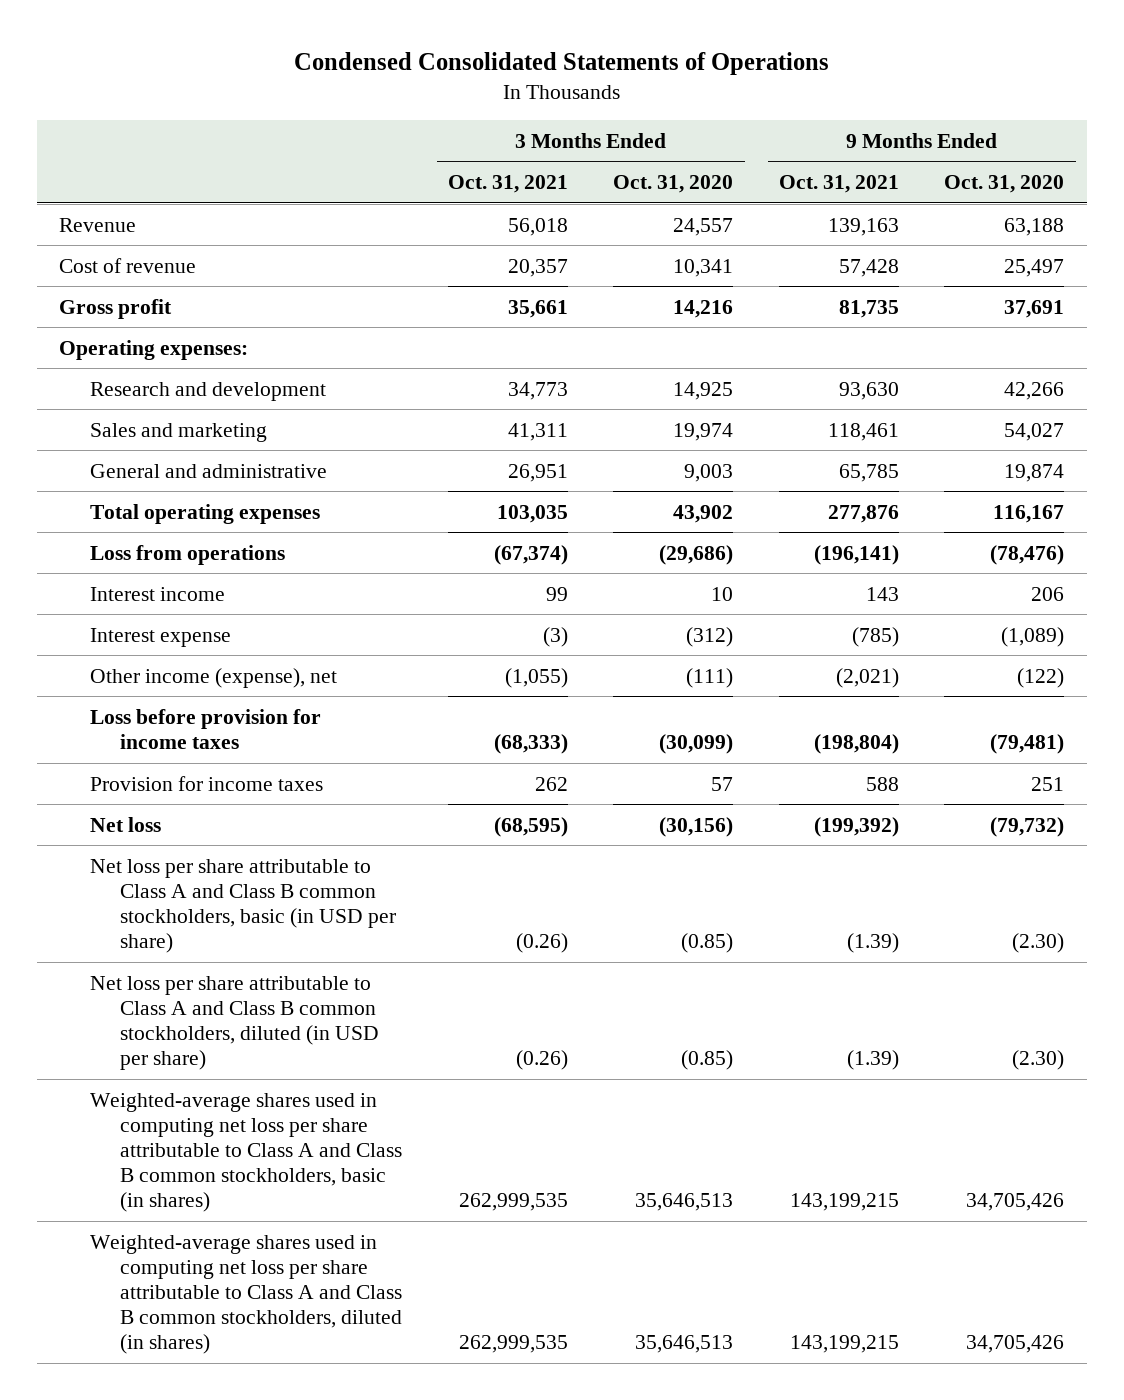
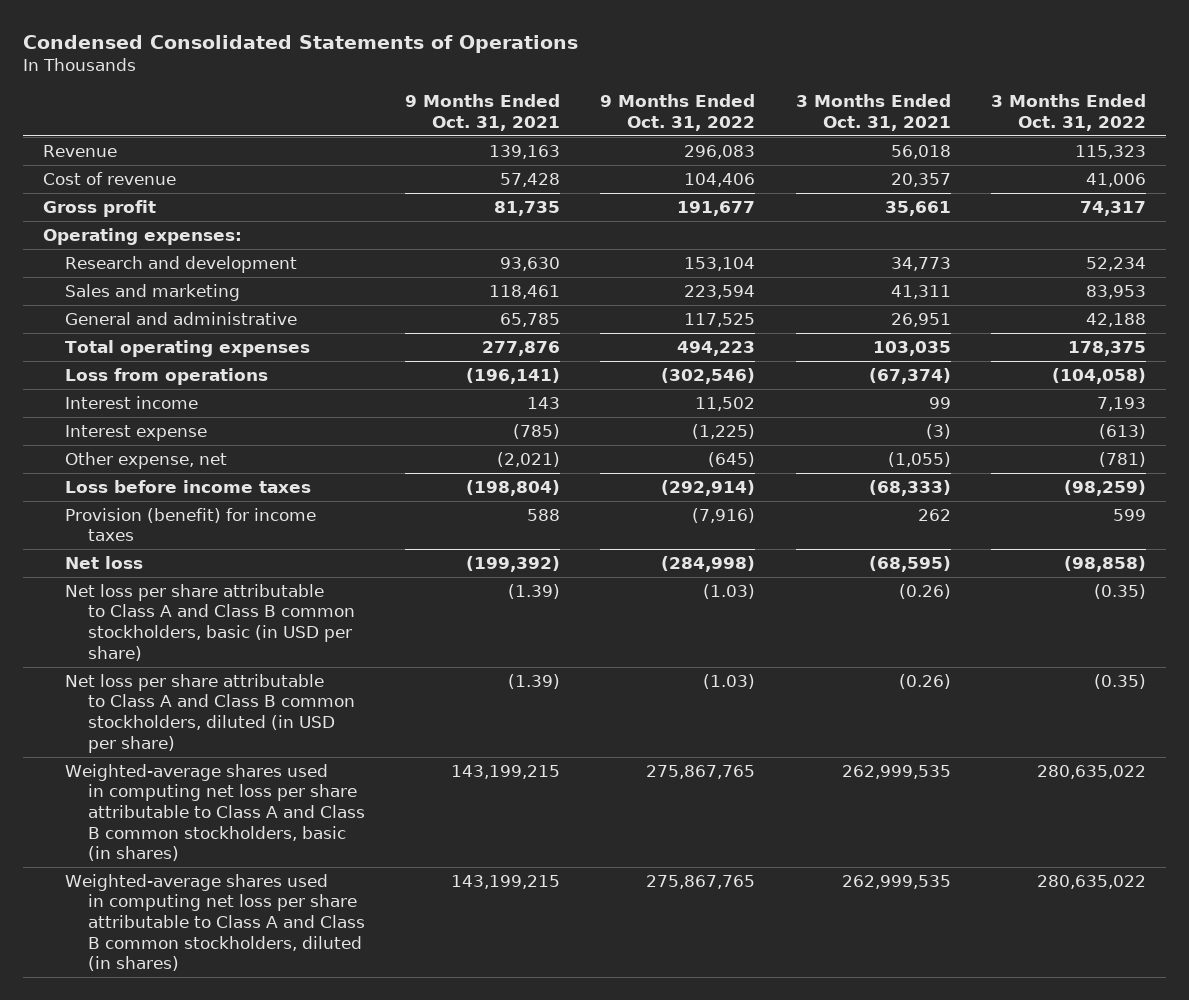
- | 3 Months Ended Oct. 31, 2021 | 3 Months Ended Oct. 31, 2020 | 9 Months Ended Oct. 31, 2021 | 9 Months Ended Oct. 31, 2020
+ | 9 Months Ended Oct. 31, 2021 | 9 Months Ended Oct. 31, 2022 | 3 Months Ended Oct. 31, 2021 | 3 Months Ended Oct. 31, 2022
- Other income (expense), net | (1,055) | (111) | (2,021) | (122)
- Loss before provision for income taxes | (68,333) | (30,099) | (198,804) | (79,481)
- Provision for income taxes | 262 | 57 | 588 | 251
+ Other expense, net | (2,021) | (645) | (1,055) | (781)
+ Loss before income taxes | (198,804) | (292,914) | (68,333) | (98,259)
+ Provision (benefit) for income taxes | 588 | (7,916) | 262 | 599

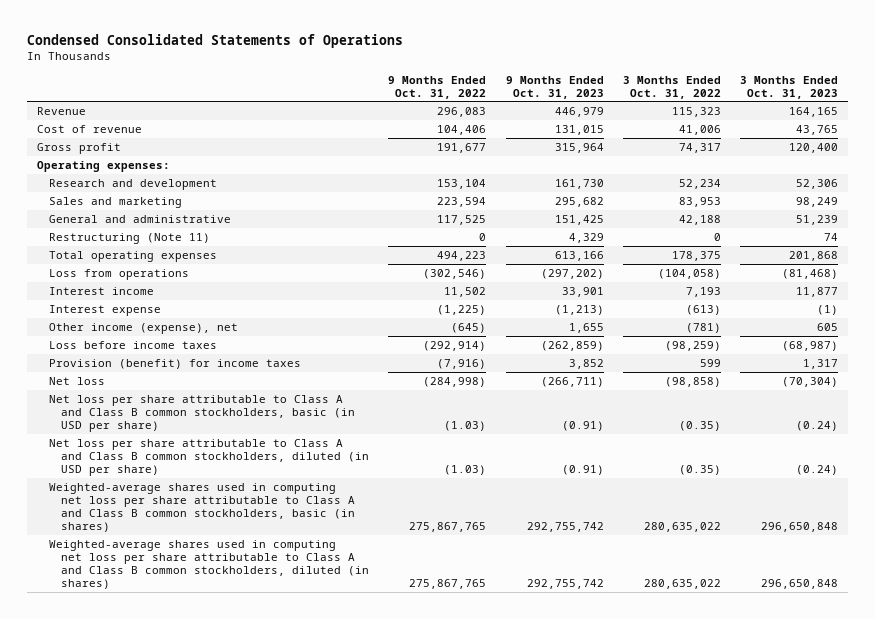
- | 9 Months Ended Oct. 31, 2021 | 9 Months Ended Oct. 31, 2022 | 3 Months Ended Oct. 31, 2021 | 3 Months Ended Oct. 31, 2022
+ | 9 Months Ended Oct. 31, 2022 | 9 Months Ended Oct. 31, 2023 | 3 Months Ended Oct. 31, 2022 | 3 Months Ended Oct. 31, 2023
+ Restructuring (Note 11) | 0 | 4,329 | 0 | 74
- Other expense, net | (2,021) | (645) | (1,055) | (781)
+ Other income (expense), net | (645) | 1,655 | (781) | 605

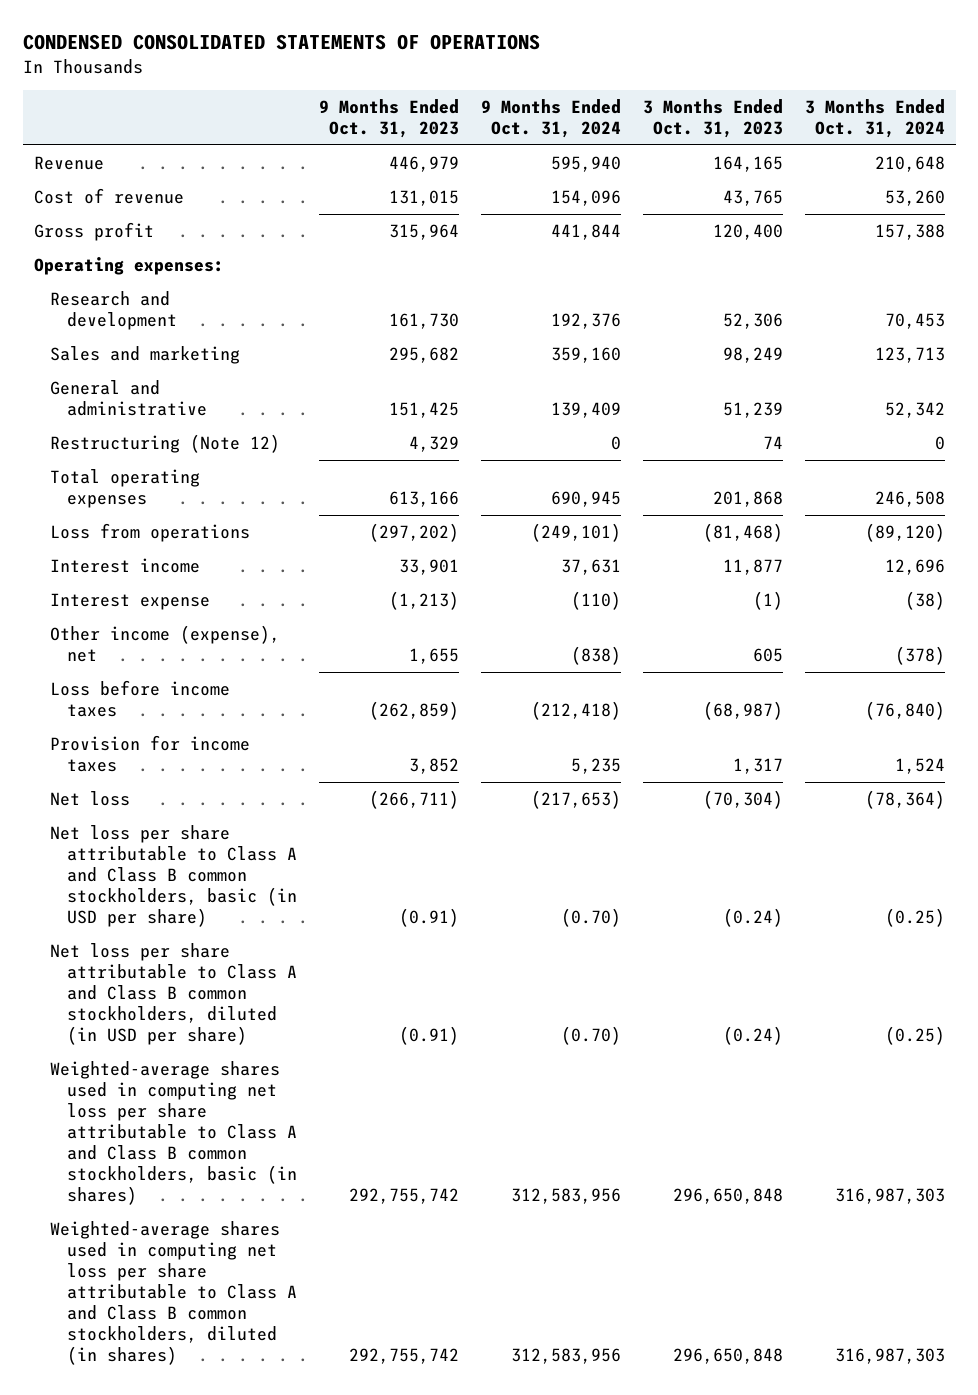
- Condensed Consolidated Statements of Operations
+ CONDENSED CONSOLIDATED STATEMENTS OF OPERATIONS
- | 9 Months Ended Oct. 31, 2022 | 9 Months Ended Oct. 31, 2023 | 3 Months Ended Oct. 31, 2022 | 3 Months Ended Oct. 31, 2023
+ | 9 Months Ended Oct. 31, 2023 | 9 Months Ended Oct. 31, 2024 | 3 Months Ended Oct. 31, 2023 | 3 Months Ended Oct. 31, 2024
- Restructuring (Note 11) | 0 | 4,329 | 0 | 74
+ Restructuring (Note 12) | 4,329 | 0 | 74 | 0
- Provision (benefit) for income taxes | (7,916) | 3,852 | 599 | 1,317
+ Provision for income taxes | 3,852 | 5,235 | 1,317 | 1,524

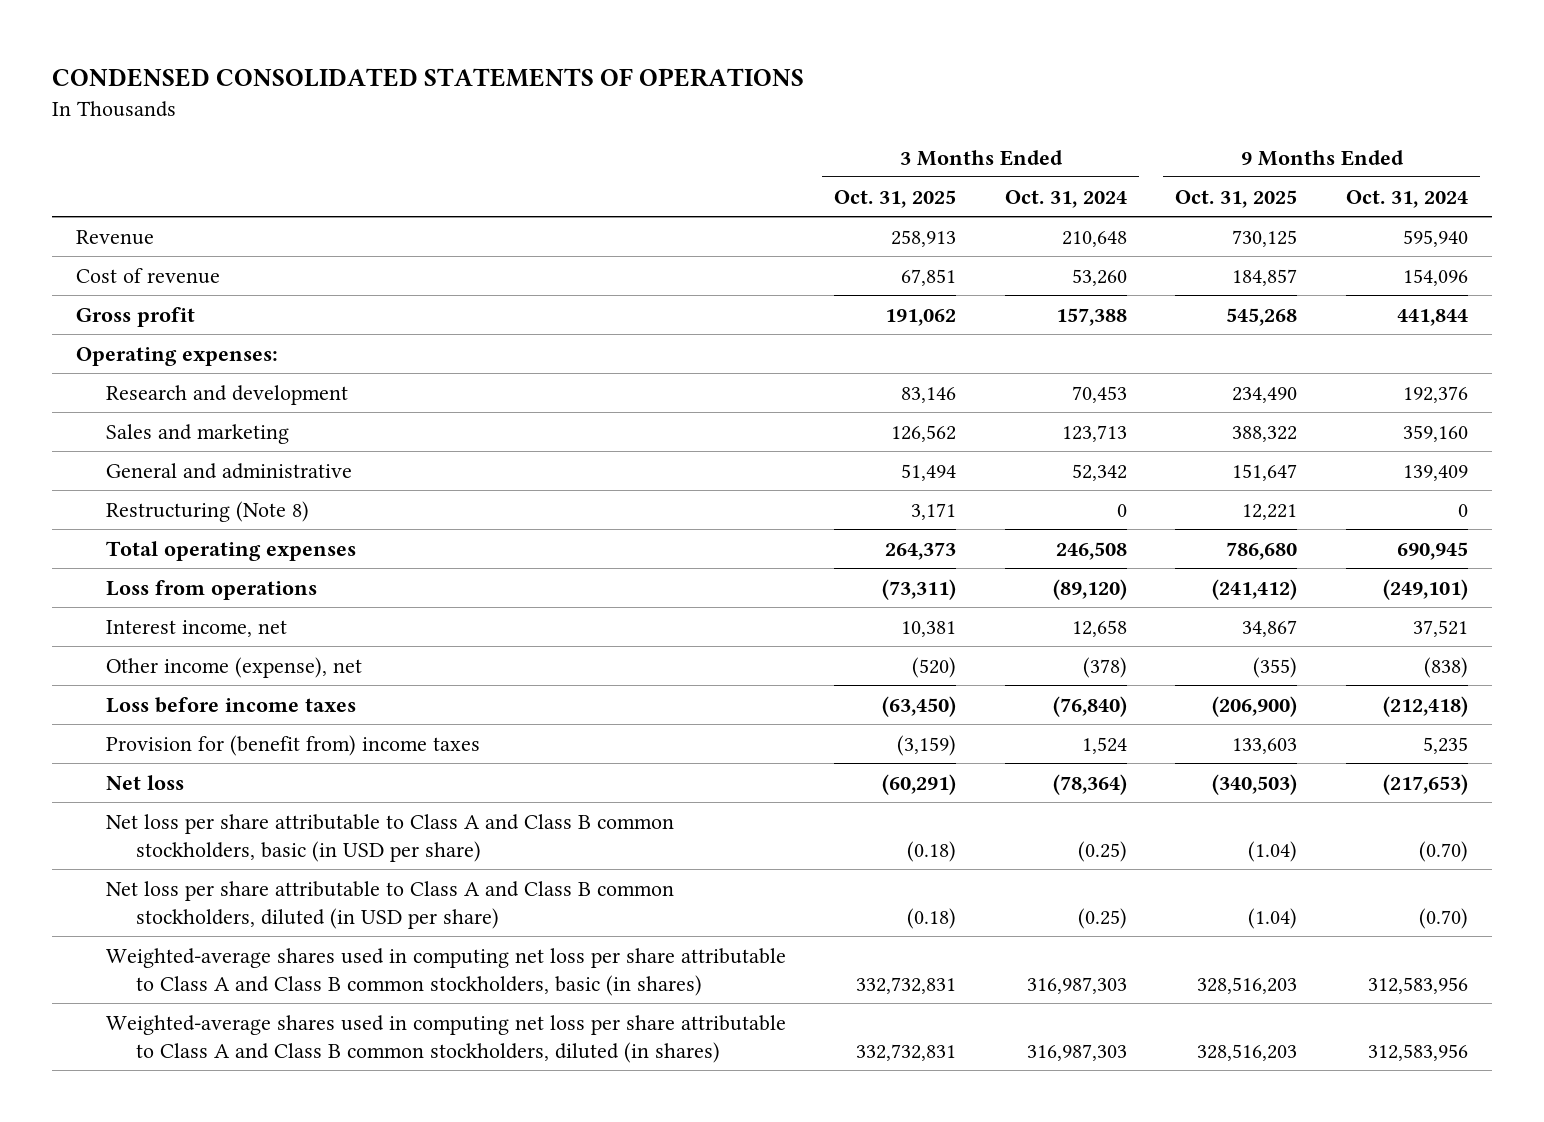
- | 9 Months Ended Oct. 31, 2023 | 9 Months Ended Oct. 31, 2024 | 3 Months Ended Oct. 31, 2023 | 3 Months Ended Oct. 31, 2024
+ | 3 Months Ended Oct. 31, 2025 | 3 Months Ended Oct. 31, 2024 | 9 Months Ended Oct. 31, 2025 | 9 Months Ended Oct. 31, 2024
- Restructuring (Note 12) | 4,329 | 0 | 74 | 0
+ Restructuring (Note 8) | 3,171 | 0 | 12,221 | 0
- Interest income | 33,901 | 37,631 | 11,877 | 12,696
- Interest expense | (1,213) | (110) | (1) | (38)
+ Interest income, net | 10,381 | 12,658 | 34,867 | 37,521
- Provision for income taxes | 3,852 | 5,235 | 1,317 | 1,524
+ Provision for (benefit from) income taxes | (3,159) | 1,524 | 133,603 | 5,235

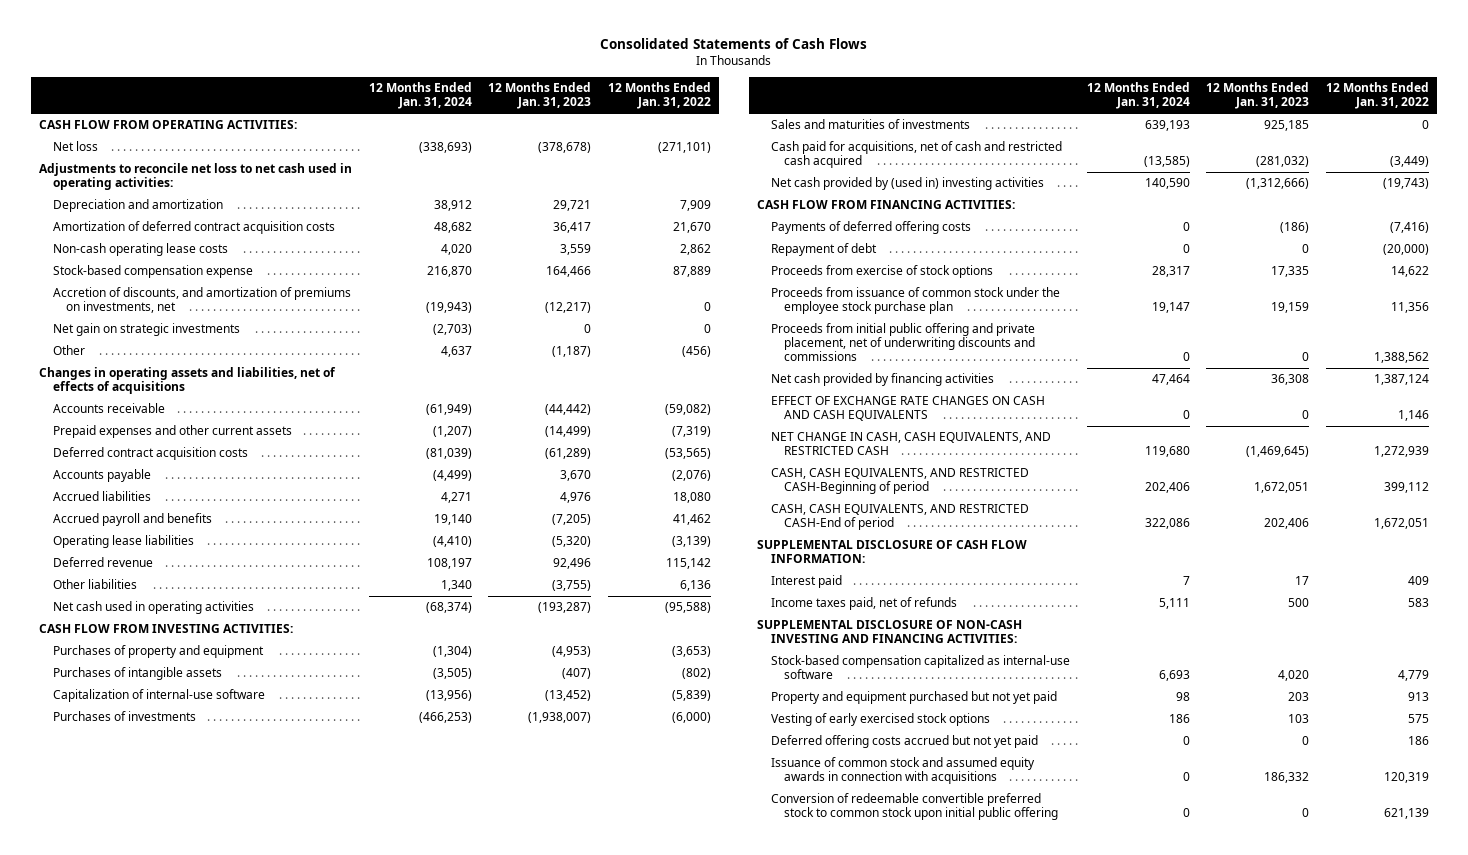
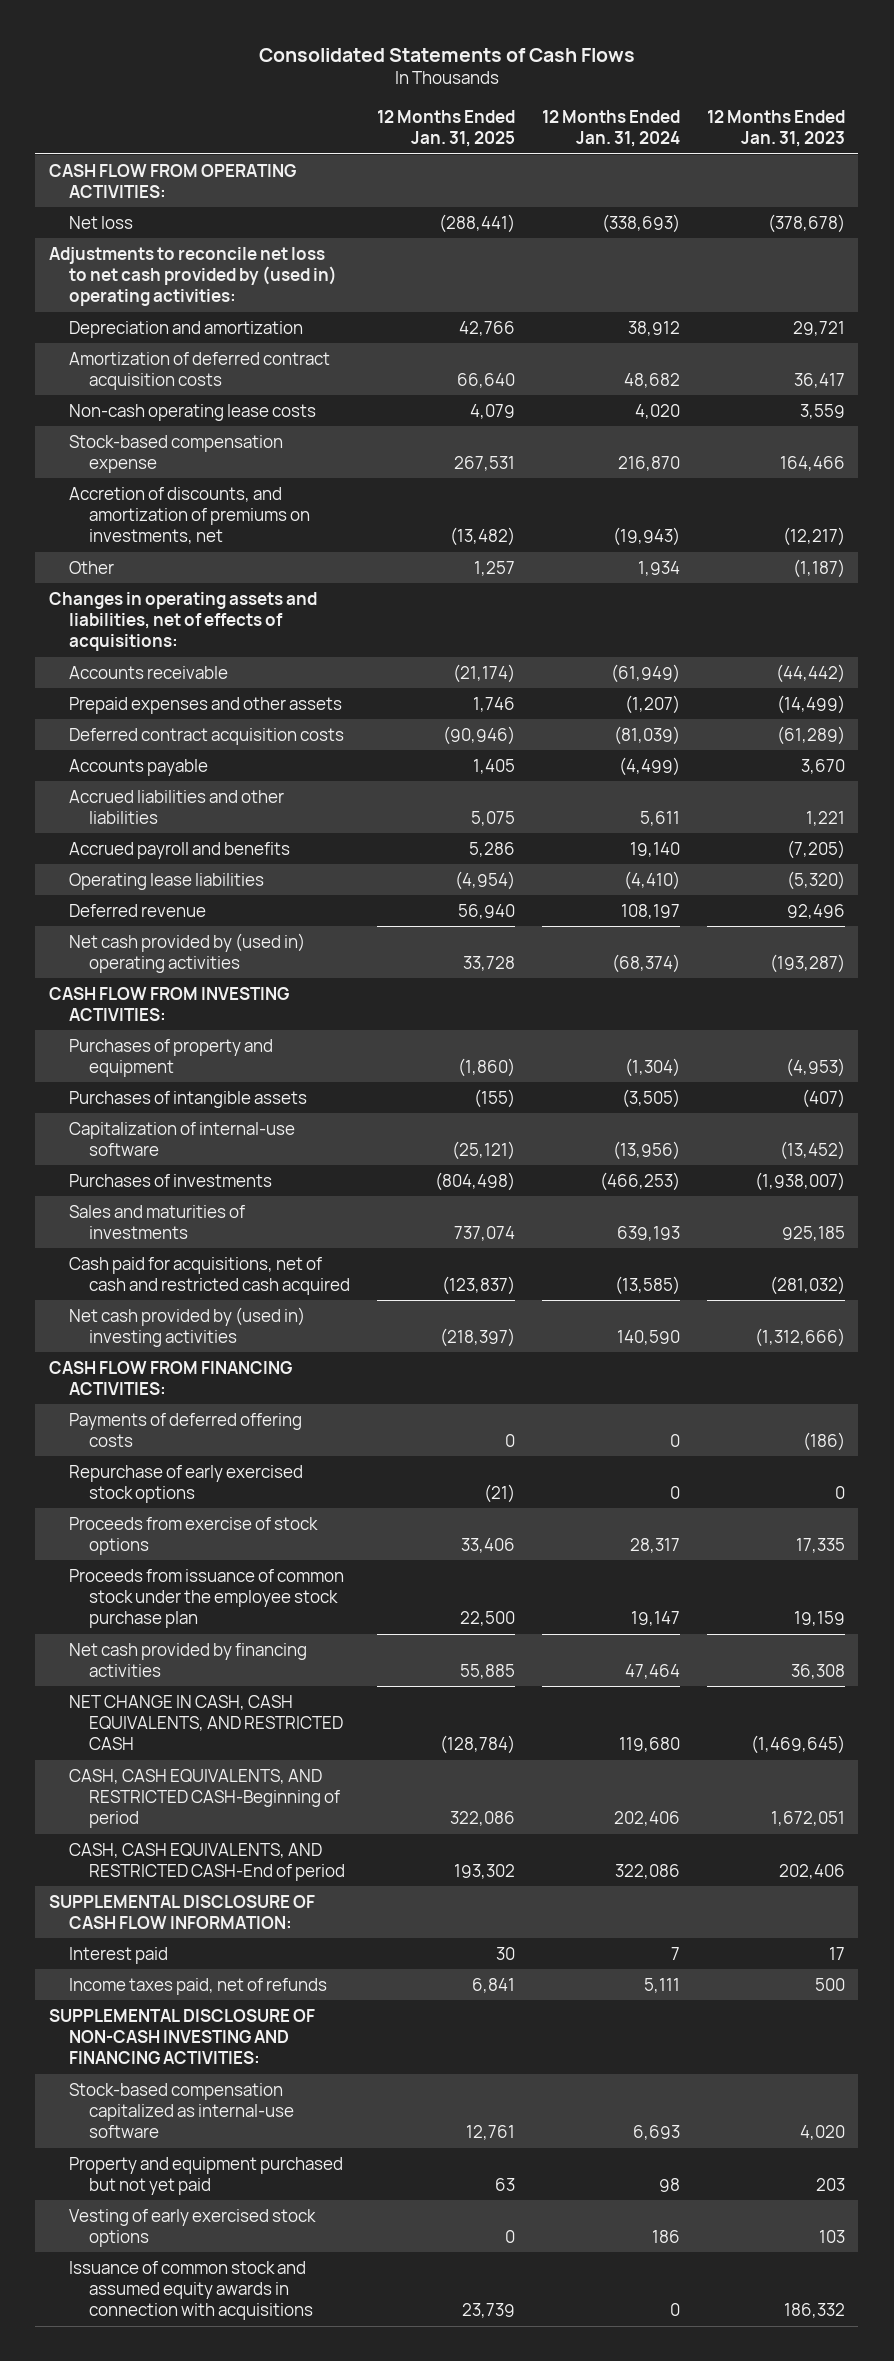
- | 12 Months Ended Jan. 31, 2024 | 12 Months Ended Jan. 31, 2023 | 12 Months Ended Jan. 31, 2022
+ | 12 Months Ended Jan. 31, 2025 | 12 Months Ended Jan. 31, 2024 | 12 Months Ended Jan. 31, 2023
- Adjustments to reconcile net loss to net cash used in operating activities:
+ Adjustments to reconcile net loss to net cash provided by (used in) operating activities:
- Net gain on strategic investments | (2,703) | 0 | 0
- Other | 4,637 | (1,187) | (456)
- Changes in operating assets and liabilities, net of effects of acquisitions
+ Other | 1,257 | 1,934 | (1,187)
+ Changes in operating assets and liabilities, net of effects of acquisitions:
- Prepaid expenses and other current assets | (1,207) | (14,499) | (7,319)
+ Prepaid expenses and other assets | 1,746 | (1,207) | (14,499)
- Accrued liabilities | 4,271 | 4,976 | 18,080
+ Accrued liabilities and other liabilities | 5,075 | 5,611 | 1,221
- Other liabilities | 1,340 | (3,755) | 6,136
- Net cash used in operating activities | (68,374) | (193,287) | (95,588)
+ Net cash provided by (used in) operating activities | 33,728 | (68,374) | (193,287)
- Repayment of debt | 0 | 0 | (20,000)
+ Repurchase of early exercised stock options | (21) | 0 | 0
- Proceeds from initial public offering and private placement, net of underwriting discounts and commissions | 0 | 0 | 1,388,562
- EFFECT OF EXCHANGE RATE CHANGES ON CASH AND CASH EQUIVALENTS | 0 | 0 | 1,146
- Deferred offering costs accrued but not yet paid | 0 | 0 | 186
- Conversion of redeemable convertible preferred stock to common stock upon initial public offering | 0 | 0 | 621,139

